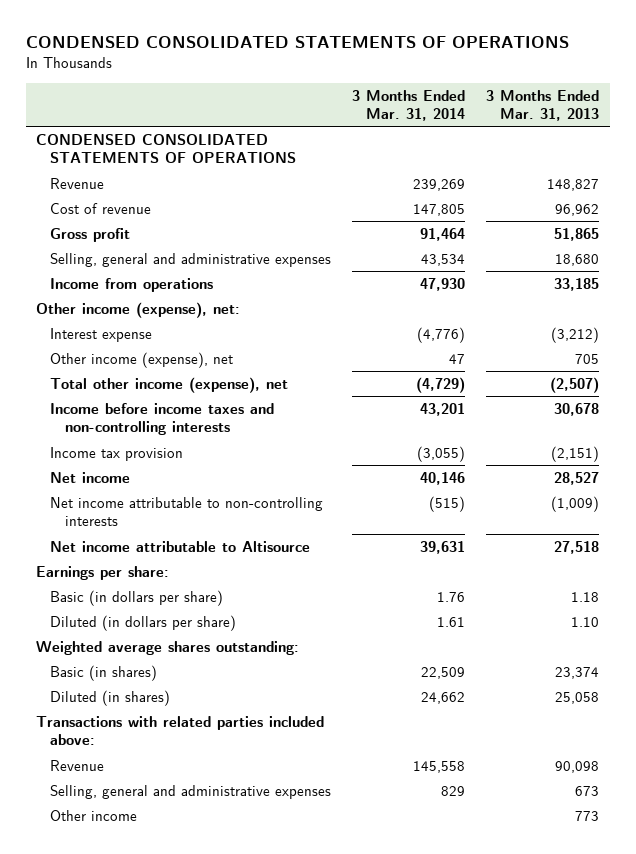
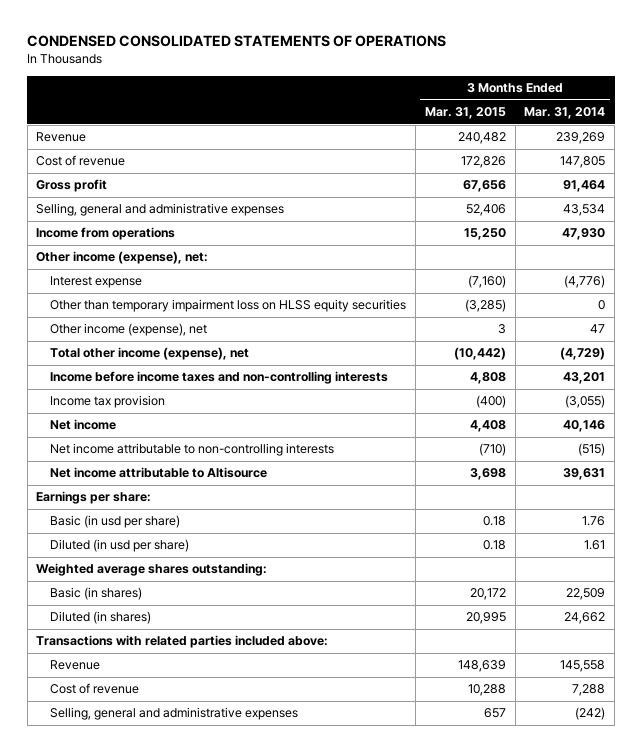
- | 3 Months Ended Mar. 31, 2014 | 3 Months Ended Mar. 31, 2013
+ | 3 Months Ended Mar. 31, 2015 | 3 Months Ended Mar. 31, 2014
- CONDENSED CONSOLIDATED STATEMENTS OF OPERATIONS
+ Other than temporary impairment loss on HLSS equity securities | (3,285) | 0
- Basic (in dollars per share) | 1.76 | 1.18
- Diluted (in dollars per share) | 1.61 | 1.10
+ Basic (in usd per share) | 0.18 | 1.76
+ Diluted (in usd per share) | 0.18 | 1.61
- Selling, general and administrative expenses | 829 | 673
- Other income | | 773
+ Cost of revenue | 10,288 | 7,288
+ Selling, general and administrative expenses | 657 | (242)

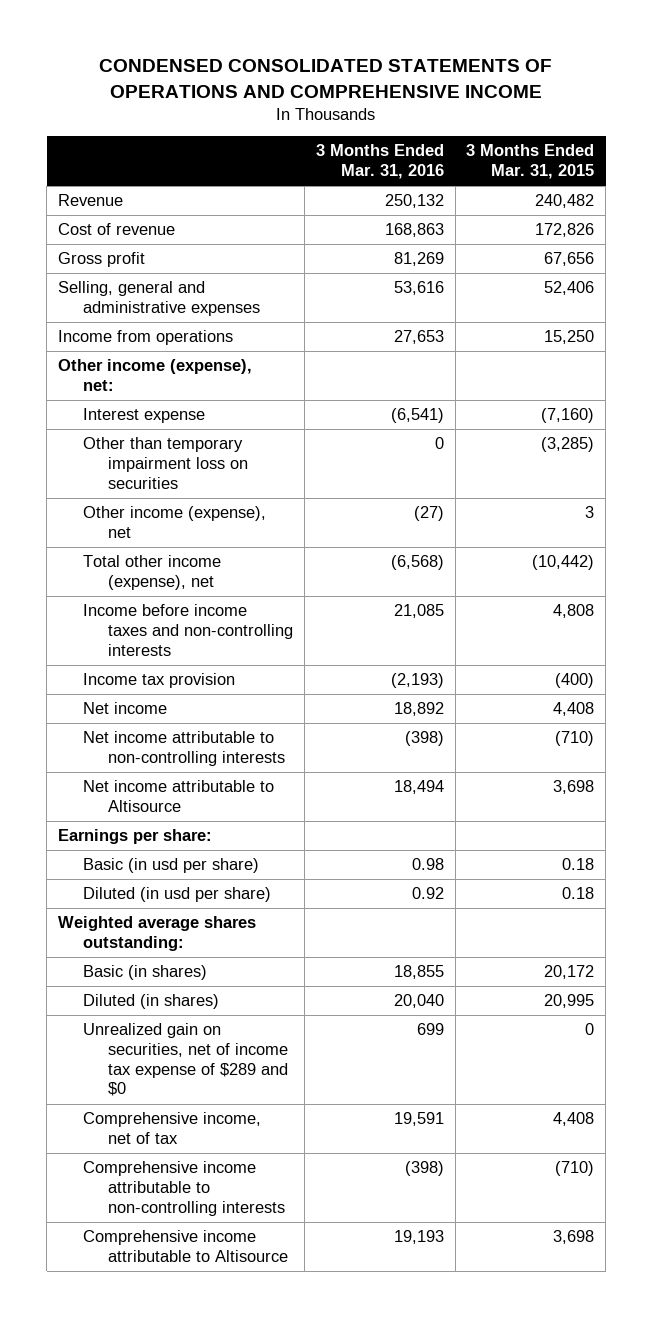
- CONDENSED CONSOLIDATED STATEMENTS OF OPERATIONS
+ CONDENSED CONSOLIDATED STATEMENTS OF OPERATIONS AND COMPREHENSIVE INCOME
- | 3 Months Ended Mar. 31, 2015 | 3 Months Ended Mar. 31, 2014
+ | 3 Months Ended Mar. 31, 2016 | 3 Months Ended Mar. 31, 2015
- Other than temporary impairment loss on HLSS equity securities | (3,285) | 0
+ Other than temporary impairment loss on securities | 0 | (3,285)
- Transactions with related parties included above:
- Revenue | 148,639 | 145,558
- Cost of revenue | 10,288 | 7,288
- Selling, general and administrative expenses | 657 | (242)
+ Unrealized gain on securities, net of income tax expense of $289 and $0 | 699 | 0
+ Comprehensive income, net of tax | 19,591 | 4,408
+ Comprehensive income attributable to non-controlling interests | (398) | (710)
+ Comprehensive income attributable to Altisource | 19,193 | 3,698

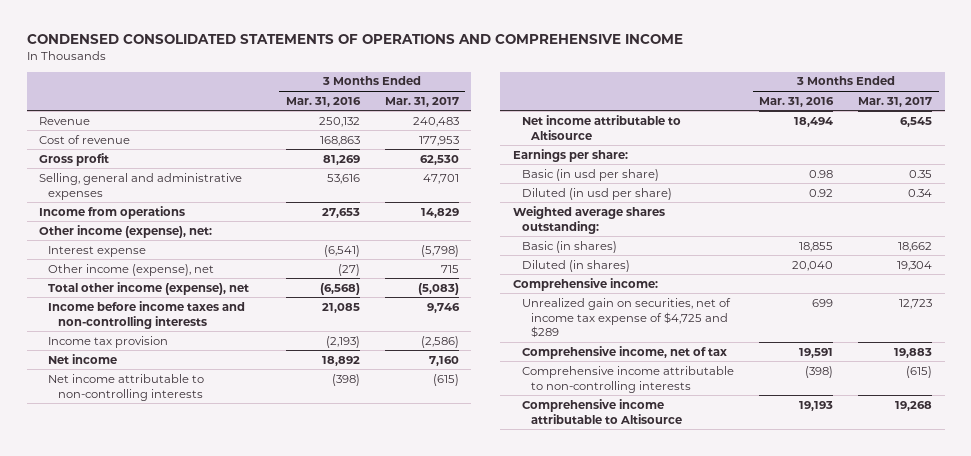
- | 3 Months Ended Mar. 31, 2016 | 3 Months Ended Mar. 31, 2015
+ | 3 Months Ended Mar. 31, 2016 | 3 Months Ended Mar. 31, 2017
- Other than temporary impairment loss on securities | 0 | (3,285)
- Unrealized gain on securities, net of income tax expense of $289 and $0 | 699 | 0
+ Comprehensive income:
+ Unrealized gain on securities, net of income tax expense of $4,725 and $289 | 699 | 12,723

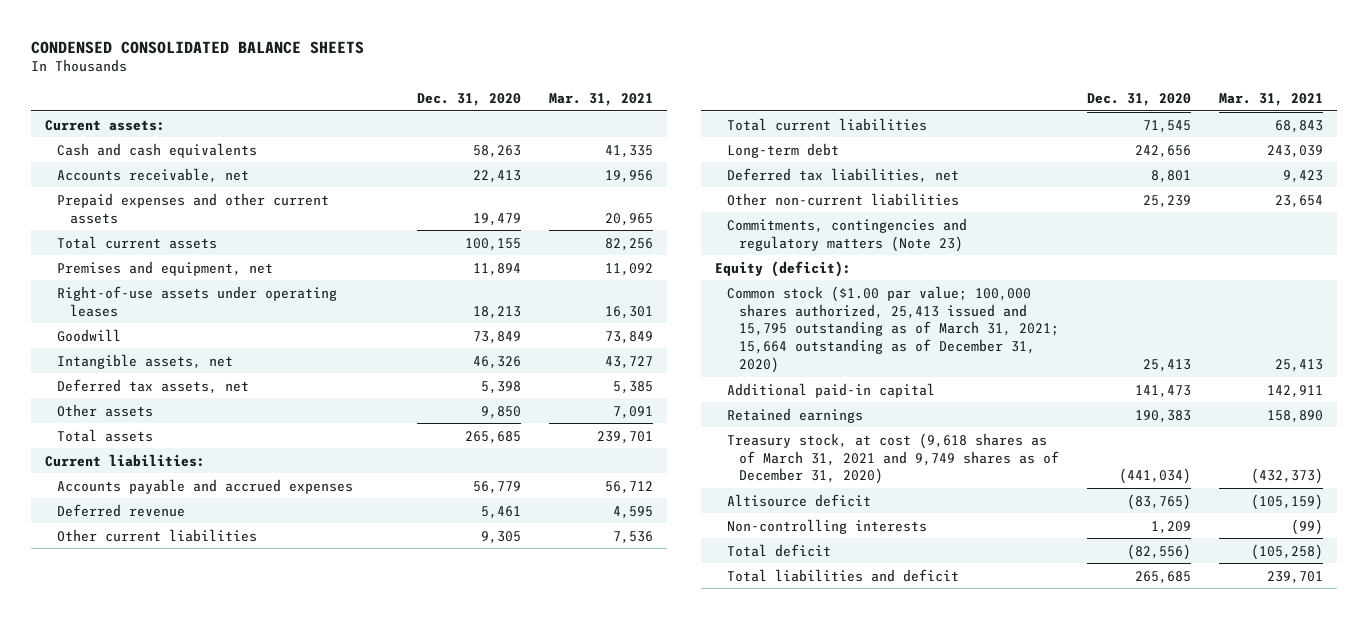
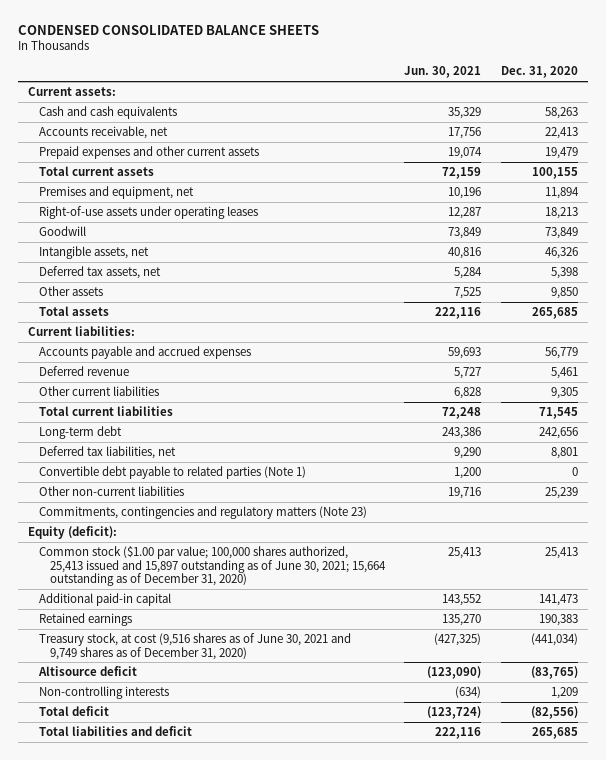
- | Dec. 31, 2020 | Mar. 31, 2021
+ | Jun. 30, 2021 | Dec. 31, 2020
+ Convertible debt payable to related parties (Note 1) | 1,200 | 0
- Common stock ($1.00 par value; 100,000 shares authorized, 25,413 issued and 15,795 outstanding as of March 31, 2021; 15,664 outstanding as of December 31, 2020) | 25,413 | 25,413
+ Common stock ($1.00 par value; 100,000 shares authorized, 25,413 issued and 15,897 outstanding as of June 30, 2021; 15,664 outstanding as of December 31, 2020) | 25,413 | 25,413
- Treasury stock, at cost (9,618 shares as of March 31, 2021 and 9,749 shares as of December 31, 2020) | (441,034) | (432,373)
+ Treasury stock, at cost (9,516 shares as of June 30, 2021 and 9,749 shares as of December 31, 2020) | (427,325) | (441,034)

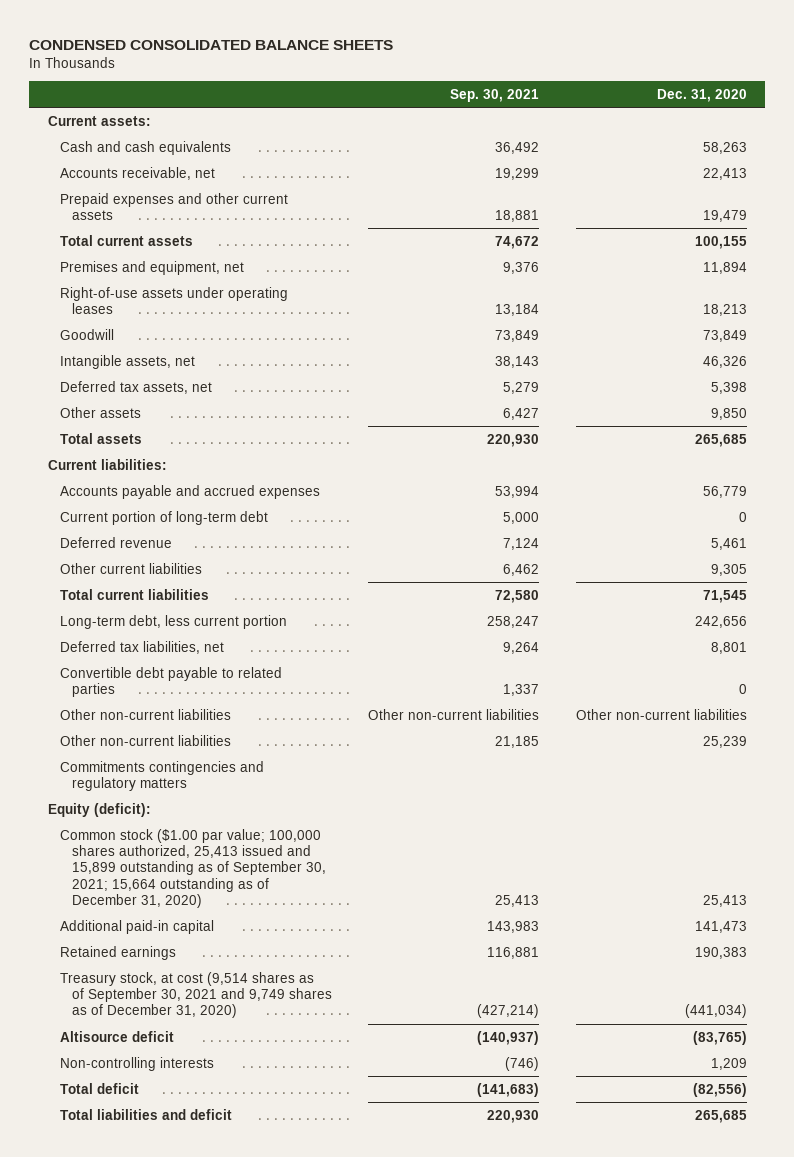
- | Jun. 30, 2021 | Dec. 31, 2020
+ | Sep. 30, 2021 | Dec. 31, 2020
+ Current portion of long-term debt | 5,000 | 0
- Long-term debt | 243,386 | 242,656
+ Long-term debt, less current portion | 258,247 | 242,656
- Convertible debt payable to related parties (Note 1) | 1,200 | 0
+ Convertible debt payable to related parties | 1,337 | 0
+ Other non-current liabilities | Other non-current liabilities | Other non-current liabilities
- Commitments, contingencies and regulatory matters (Note 23)
+ Commitments contingencies and regulatory matters
- Common stock ($1.00 par value; 100,000 shares authorized, 25,413 issued and 15,897 outstanding as of June 30, 2021; 15,664 outstanding as of December 31, 2020) | 25,413 | 25,413
+ Common stock ($1.00 par value; 100,000 shares authorized, 25,413 issued and 15,899 outstanding as of September 30, 2021; 15,664 outstanding as of December 31, 2020) | 25,413 | 25,413
- Treasury stock, at cost (9,516 shares as of June 30, 2021 and 9,749 shares as of December 31, 2020) | (427,325) | (441,034)
+ Treasury stock, at cost (9,514 shares as of September 30, 2021 and 9,749 shares as of December 31, 2020) | (427,214) | (441,034)

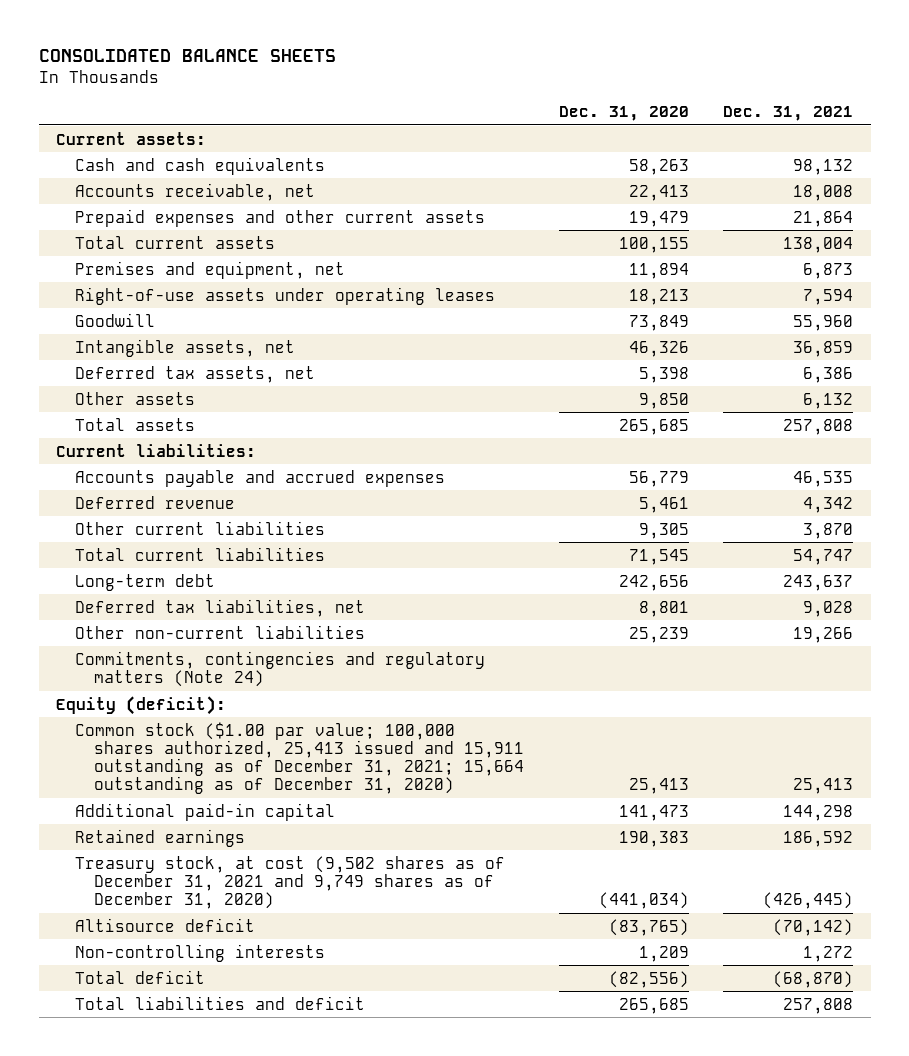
- CONDENSED CONSOLIDATED BALANCE SHEETS
+ CONSOLIDATED BALANCE SHEETS
- | Sep. 30, 2021 | Dec. 31, 2020
+ | Dec. 31, 2020 | Dec. 31, 2021
- Current portion of long-term debt | 5,000 | 0
- Long-term debt, less current portion | 258,247 | 242,656
+ Long-term debt | 242,656 | 243,637
- Convertible debt payable to related parties | 1,337 | 0
- Other non-current liabilities | Other non-current liabilities | Other non-current liabilities
- Commitments contingencies and regulatory matters
+ Commitments, contingencies and regulatory matters (Note 24)
- Common stock ($1.00 par value; 100,000 shares authorized, 25,413 issued and 15,899 outstanding as of September 30, 2021; 15,664 outstanding as of December 31, 2020) | 25,413 | 25,413
+ Common stock ($1.00 par value; 100,000 shares authorized, 25,413 issued and 15,911 outstanding as of December 31, 2021; 15,664 outstanding as of December 31, 2020) | 25,413 | 25,413
- Treasury stock, at cost (9,514 shares as of September 30, 2021 and 9,749 shares as of December 31, 2020) | (427,214) | (441,034)
+ Treasury stock, at cost (9,502 shares as of December 31, 2021 and 9,749 shares as of December 31, 2020) | (441,034) | (426,445)

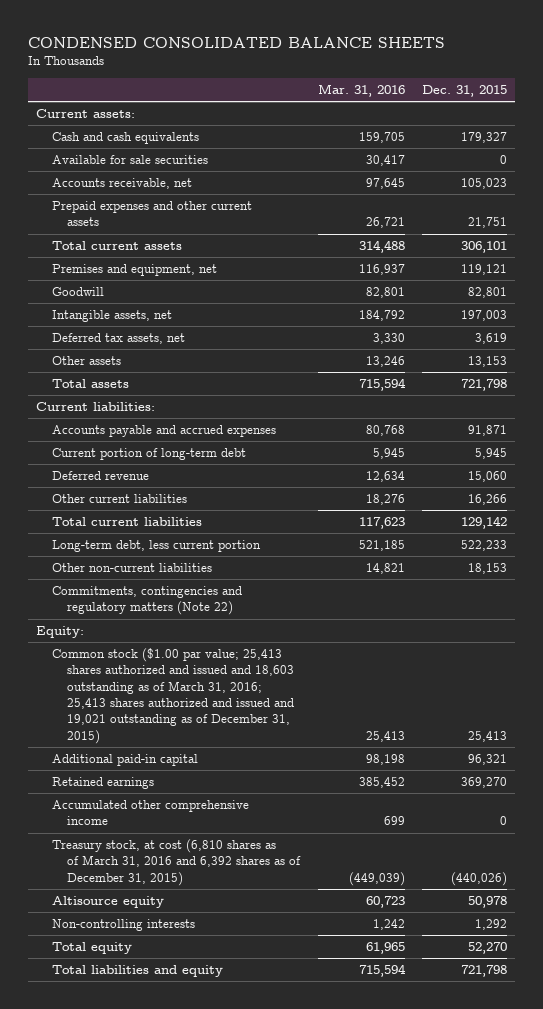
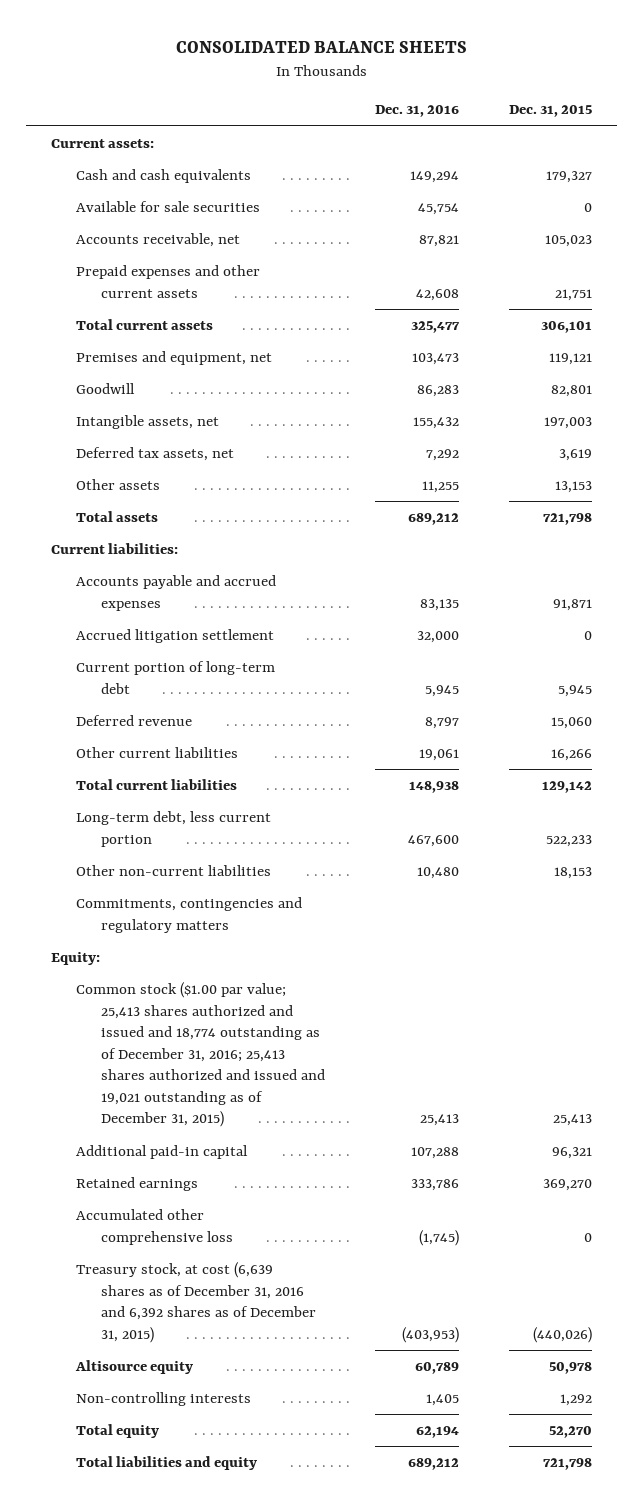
- CONDENSED CONSOLIDATED BALANCE SHEETS
+ CONSOLIDATED BALANCE SHEETS
- | Mar. 31, 2016 | Dec. 31, 2015
+ | Dec. 31, 2016 | Dec. 31, 2015
+ Accrued litigation settlement | 32,000 | 0
- Commitments, contingencies and regulatory matters (Note 22)
+ Commitments, contingencies and regulatory matters
- Common stock ($1.00 par value; 25,413 shares authorized and issued and 18,603 outstanding as of March 31, 2016; 25,413 shares authorized and issued and 19,021 outstanding as of December 31, 2015) | 25,413 | 25,413
+ Common stock ($1.00 par value; 25,413 shares authorized and issued and 18,774 outstanding as of December 31, 2016; 25,413 shares authorized and issued and 19,021 outstanding as of December 31, 2015) | 25,413 | 25,413
- Accumulated other comprehensive income | 699 | 0
- Treasury stock, at cost (6,810 shares as of March 31, 2016 and 6,392 shares as of December 31, 2015) | (449,039) | (440,026)
+ Accumulated other comprehensive loss | (1,745) | 0
+ Treasury stock, at cost (6,639 shares as of December 31, 2016 and 6,392 shares as of December 31, 2015) | (403,953) | (440,026)

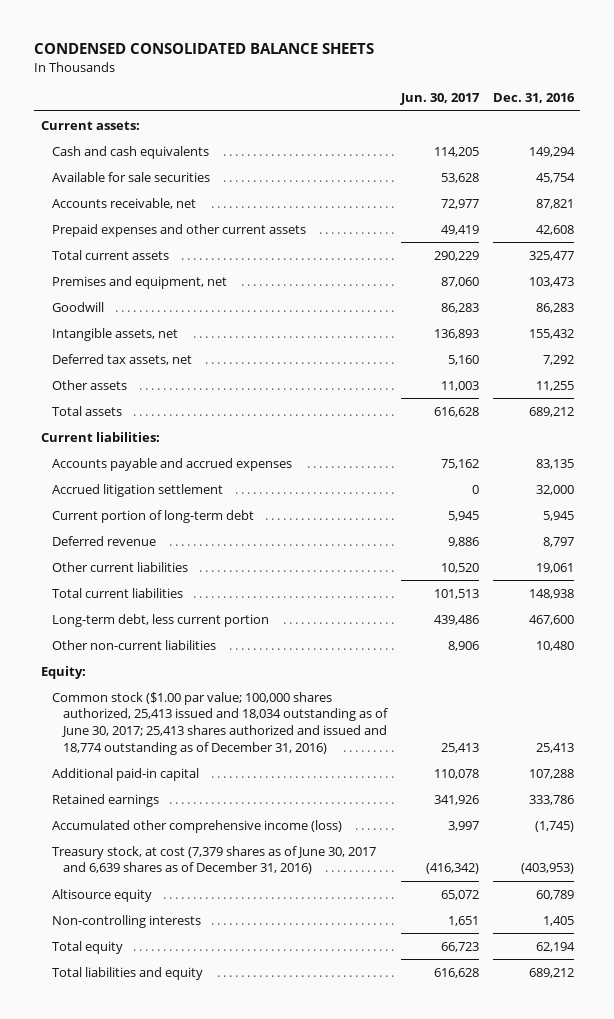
- CONSOLIDATED BALANCE SHEETS
+ CONDENSED CONSOLIDATED BALANCE SHEETS
- | Dec. 31, 2016 | Dec. 31, 2015
+ | Jun. 30, 2017 | Dec. 31, 2016
- Commitments, contingencies and regulatory matters
- Common stock ($1.00 par value; 25,413 shares authorized and issued and 18,774 outstanding as of December 31, 2016; 25,413 shares authorized and issued and 19,021 outstanding as of December 31, 2015) | 25,413 | 25,413
+ Common stock ($1.00 par value; 100,000 shares authorized, 25,413 issued and 18,034 outstanding as of June 30, 2017; 25,413 shares authorized and issued and 18,774 outstanding as of December 31, 2016) | 25,413 | 25,413
- Accumulated other comprehensive loss | (1,745) | 0
- Treasury stock, at cost (6,639 shares as of December 31, 2016 and 6,392 shares as of December 31, 2015) | (403,953) | (440,026)
+ Accumulated other comprehensive income (loss) | 3,997 | (1,745)
+ Treasury stock, at cost (7,379 shares as of June 30, 2017 and 6,639 shares as of December 31, 2016) | (416,342) | (403,953)

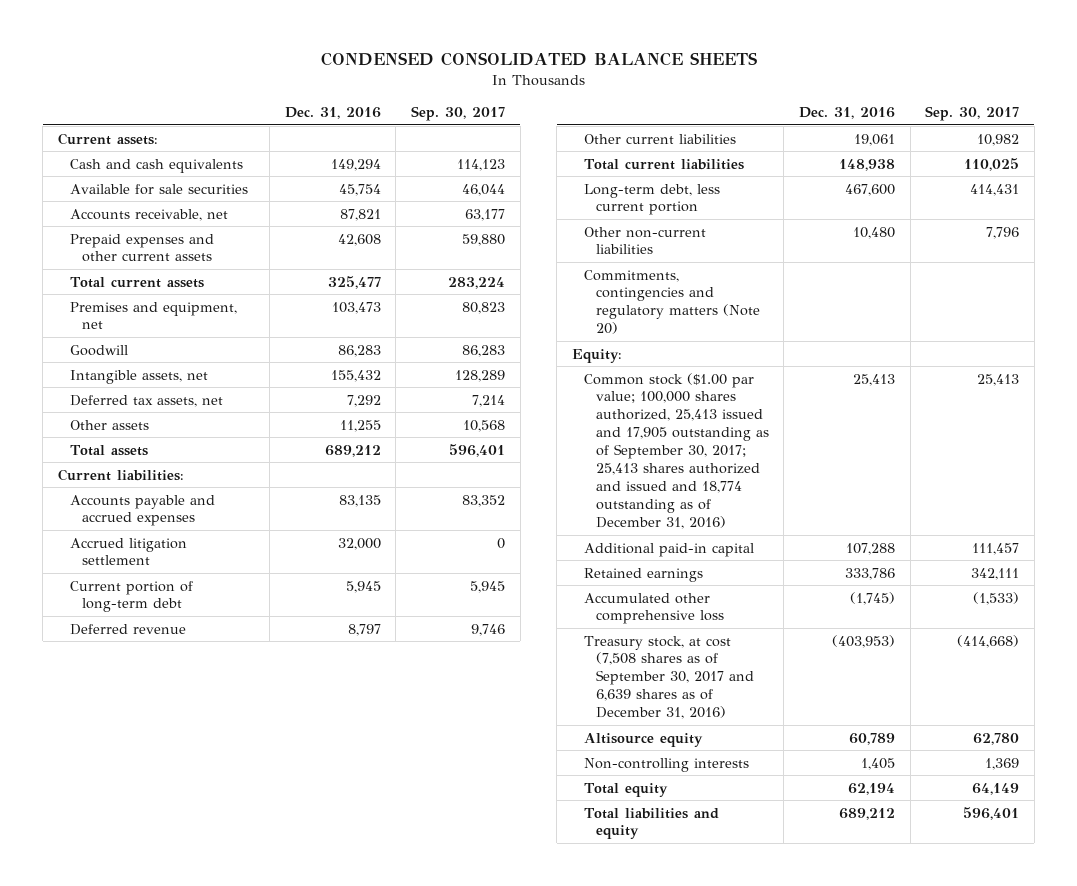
- | Jun. 30, 2017 | Dec. 31, 2016
+ | Dec. 31, 2016 | Sep. 30, 2017
+ Commitments, contingencies and regulatory matters (Note 20)
- Common stock ($1.00 par value; 100,000 shares authorized, 25,413 issued and 18,034 outstanding as of June 30, 2017; 25,413 shares authorized and issued and 18,774 outstanding as of December 31, 2016) | 25,413 | 25,413
+ Common stock ($1.00 par value; 100,000 shares authorized, 25,413 issued and 17,905 outstanding as of September 30, 2017; 25,413 shares authorized and issued and 18,774 outstanding as of December 31, 2016) | 25,413 | 25,413
- Accumulated other comprehensive income (loss) | 3,997 | (1,745)
- Treasury stock, at cost (7,379 shares as of June 30, 2017 and 6,639 shares as of December 31, 2016) | (416,342) | (403,953)
+ Accumulated other comprehensive loss | (1,745) | (1,533)
+ Treasury stock, at cost (7,508 shares as of September 30, 2017 and 6,639 shares as of December 31, 2016) | (403,953) | (414,668)

